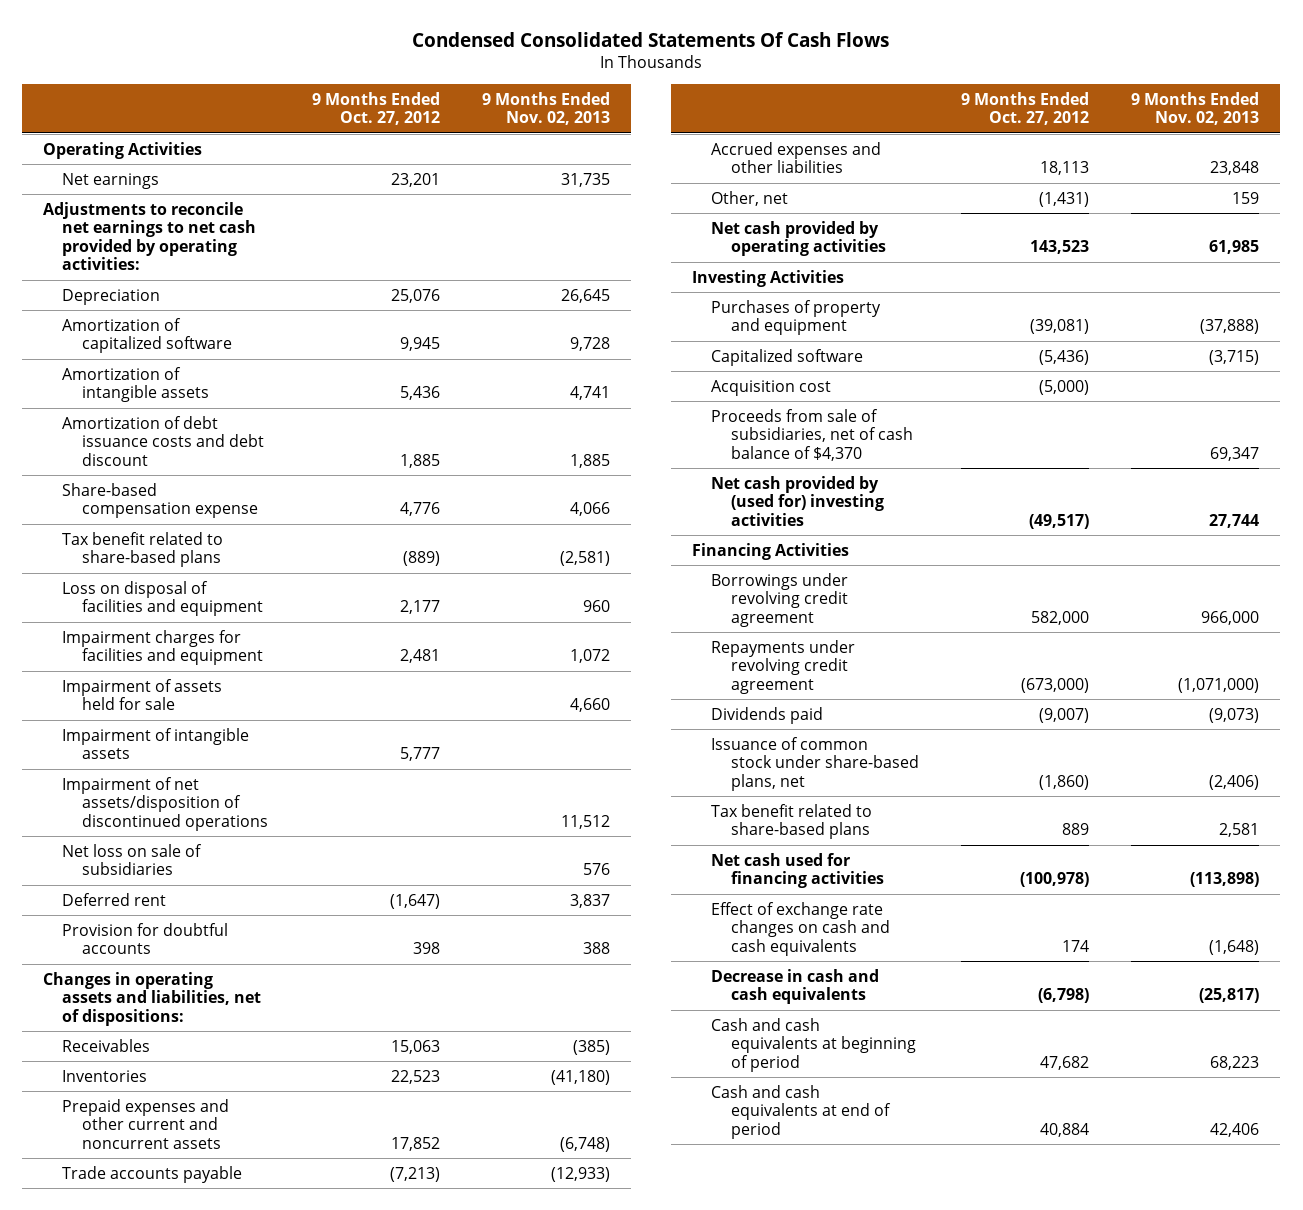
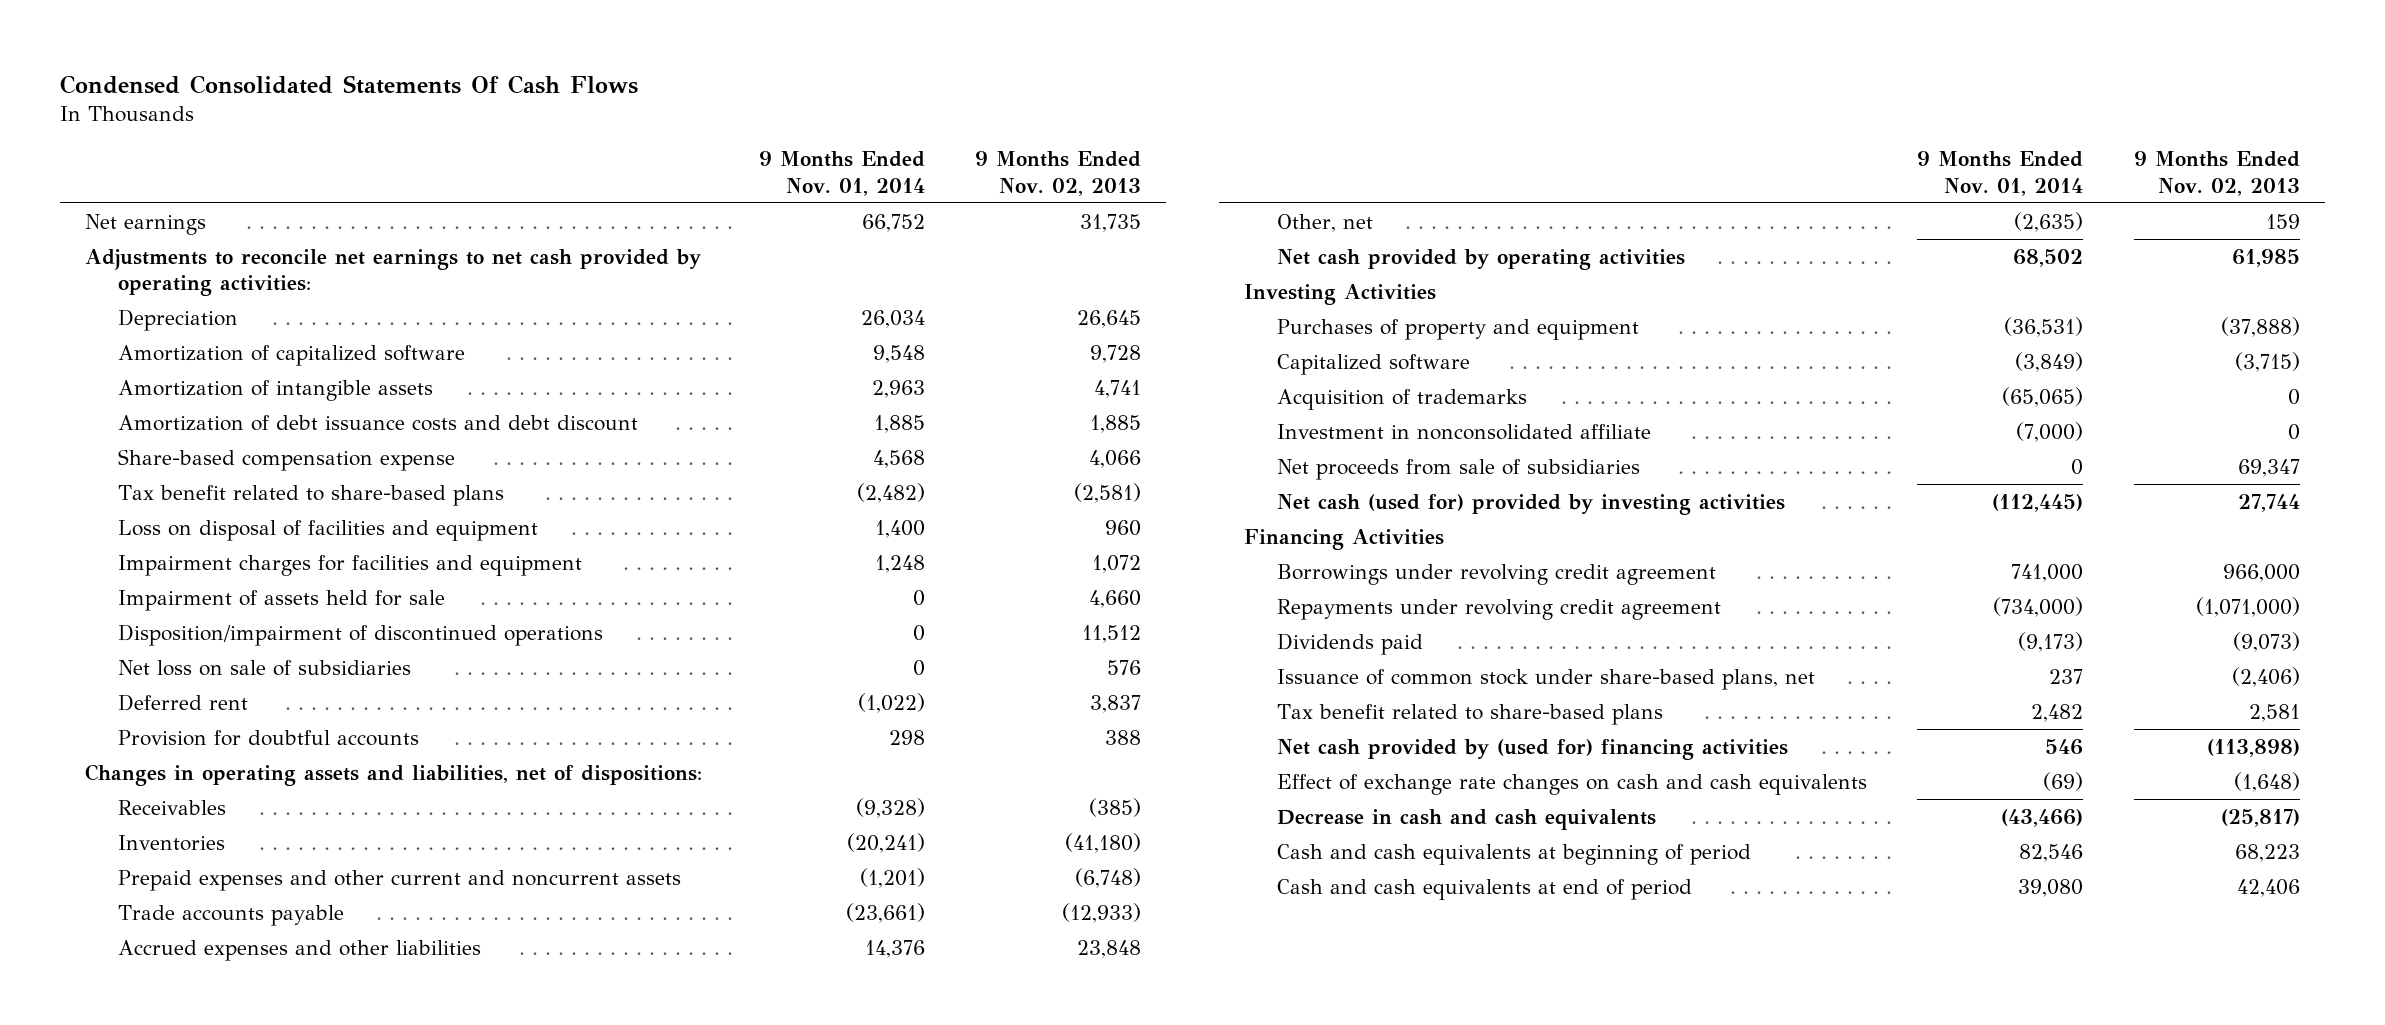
- | 9 Months Ended Oct. 27, 2012 | 9 Months Ended Nov. 02, 2013
+ | 9 Months Ended Nov. 01, 2014 | 9 Months Ended Nov. 02, 2013
- Operating Activities
- Impairment of intangible assets | 5,777 |
- Impairment of net assets/disposition of discontinued operations | | 11,512
+ Disposition/impairment of discontinued operations | 0 | 11,512
- Acquisition cost | (5,000) |
- Proceeds from sale of subsidiaries, net of cash balance of $4,370 | | 69,347
- Net cash provided by (used for) investing activities | (49,517) | 27,744
+ Acquisition of trademarks | (65,065) | 0
+ Investment in nonconsolidated affiliate | (7,000) | 0
+ Net proceeds from sale of subsidiaries | 0 | 69,347
+ Net cash (used for) provided by investing activities | (112,445) | 27,744
- Net cash used for financing activities | (100,978) | (113,898)
+ Net cash provided by (used for) financing activities | 546 | (113,898)

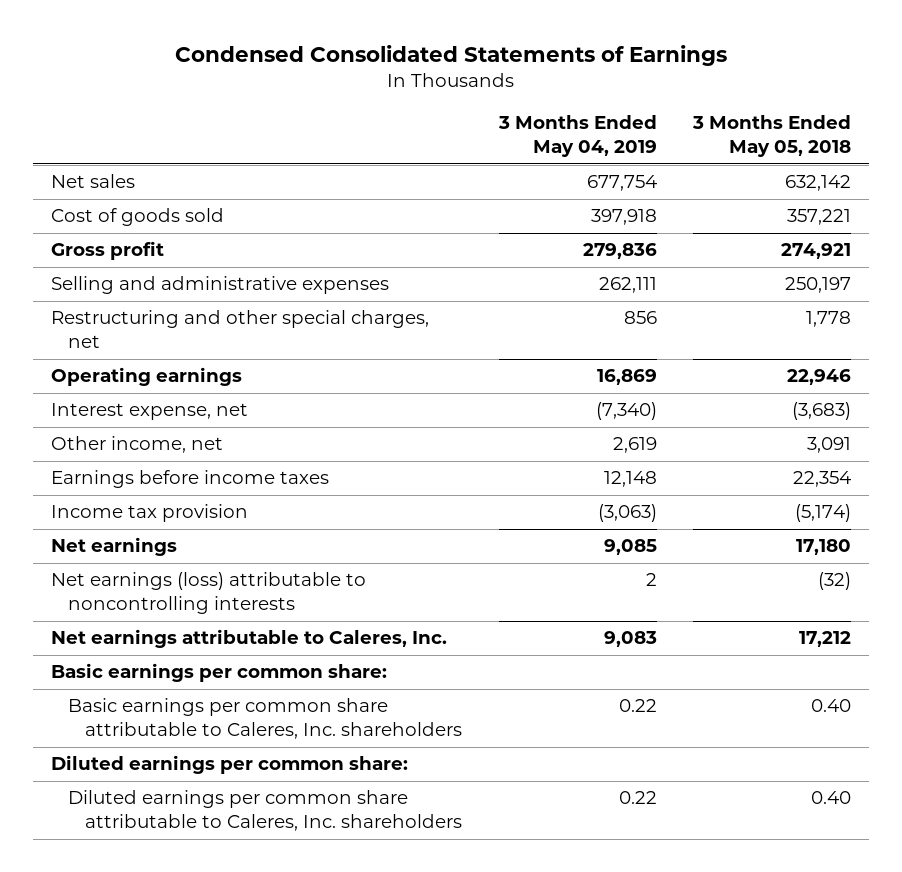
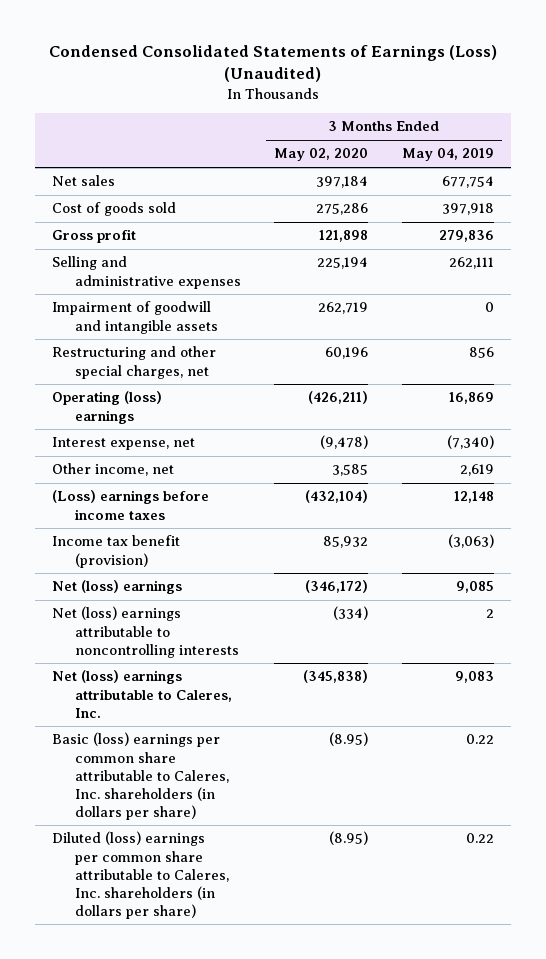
- Condensed Consolidated Statements of Earnings
+ Condensed Consolidated Statements of Earnings (Loss) (Unaudited)
- | 3 Months Ended May 04, 2019 | 3 Months Ended May 05, 2018
+ | 3 Months Ended May 02, 2020 | 3 Months Ended May 04, 2019
+ Impairment of goodwill and intangible assets | 262,719 | 0
- Operating earnings | 16,869 | 22,946
+ Operating (loss) earnings | (426,211) | 16,869
- Earnings before income taxes | 12,148 | 22,354
- Income tax provision | (3,063) | (5,174)
- Net earnings | 9,085 | 17,180
- Net earnings (loss) attributable to noncontrolling interests | 2 | (32)
- Net earnings attributable to Caleres, Inc. | 9,083 | 17,212
- Basic earnings per common share:
- Basic earnings per common share attributable to Caleres, Inc. shareholders | 0.22 | 0.40
- Diluted earnings per common share:
- Diluted earnings per common share attributable to Caleres, Inc. shareholders | 0.22 | 0.40
+ (Loss) earnings before income taxes | (432,104) | 12,148
+ Income tax benefit (provision) | 85,932 | (3,063)
+ Net (loss) earnings | (346,172) | 9,085
+ Net (loss) earnings attributable to noncontrolling interests | (334) | 2
+ Net (loss) earnings attributable to Caleres, Inc. | (345,838) | 9,083
+ Basic (loss) earnings per common share attributable to Caleres, Inc. shareholders (in dollars per share) | (8.95) | 0.22
+ Diluted (loss) earnings per common share attributable to Caleres, Inc. shareholders (in dollars per share) | (8.95) | 0.22

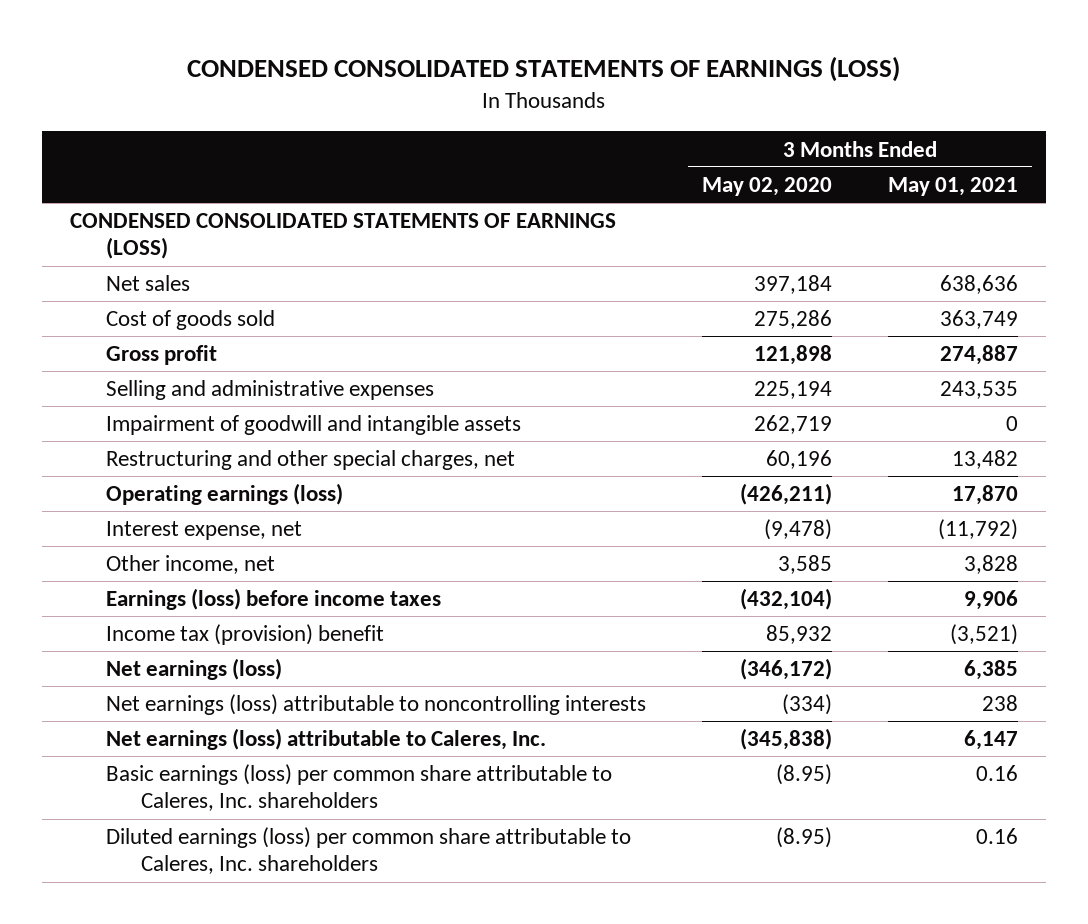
- Condensed Consolidated Statements of Earnings (Loss) (Unaudited)
+ CONDENSED CONSOLIDATED STATEMENTS OF EARNINGS (LOSS)
- | 3 Months Ended May 02, 2020 | 3 Months Ended May 04, 2019
+ | 3 Months Ended May 02, 2020 | 3 Months Ended May 01, 2021
+ CONDENSED CONSOLIDATED STATEMENTS OF EARNINGS (LOSS)
- Operating (loss) earnings | (426,211) | 16,869
+ Operating earnings (loss) | (426,211) | 17,870
- (Loss) earnings before income taxes | (432,104) | 12,148
- Income tax benefit (provision) | 85,932 | (3,063)
- Net (loss) earnings | (346,172) | 9,085
- Net (loss) earnings attributable to noncontrolling interests | (334) | 2
- Net (loss) earnings attributable to Caleres, Inc. | (345,838) | 9,083
- Basic (loss) earnings per common share attributable to Caleres, Inc. shareholders (in dollars per share) | (8.95) | 0.22
- Diluted (loss) earnings per common share attributable to Caleres, Inc. shareholders (in dollars per share) | (8.95) | 0.22
+ Earnings (loss) before income taxes | (432,104) | 9,906
+ Income tax (provision) benefit | 85,932 | (3,521)
+ Net earnings (loss) | (346,172) | 6,385
+ Net earnings (loss) attributable to noncontrolling interests | (334) | 238
+ Net earnings (loss) attributable to Caleres, Inc. | (345,838) | 6,147
+ Basic earnings (loss) per common share attributable to Caleres, Inc. shareholders | (8.95) | 0.16
+ Diluted earnings (loss) per common share attributable to Caleres, Inc. shareholders | (8.95) | 0.16

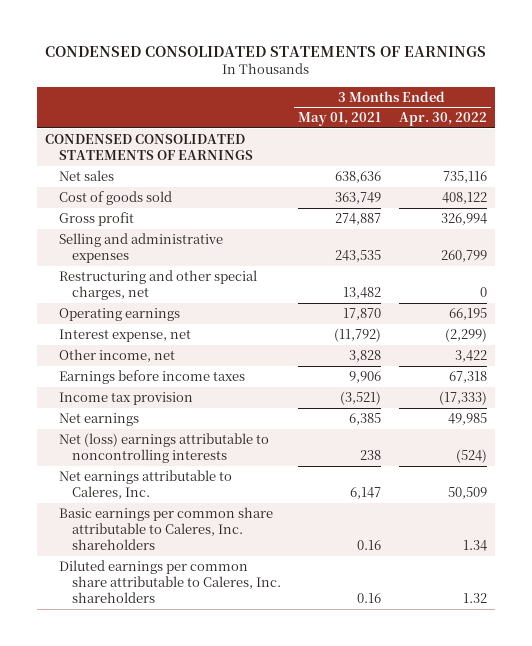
- CONDENSED CONSOLIDATED STATEMENTS OF EARNINGS (LOSS)
+ CONDENSED CONSOLIDATED STATEMENTS OF EARNINGS
- | 3 Months Ended May 02, 2020 | 3 Months Ended May 01, 2021
+ | 3 Months Ended May 01, 2021 | 3 Months Ended Apr. 30, 2022
- CONDENSED CONSOLIDATED STATEMENTS OF EARNINGS (LOSS)
+ CONDENSED CONSOLIDATED STATEMENTS OF EARNINGS
- Impairment of goodwill and intangible assets | 262,719 | 0
- Operating earnings (loss) | (426,211) | 17,870
+ Operating earnings | 17,870 | 66,195
- Earnings (loss) before income taxes | (432,104) | 9,906
- Income tax (provision) benefit | 85,932 | (3,521)
- Net earnings (loss) | (346,172) | 6,385
- Net earnings (loss) attributable to noncontrolling interests | (334) | 238
- Net earnings (loss) attributable to Caleres, Inc. | (345,838) | 6,147
- Basic earnings (loss) per common share attributable to Caleres, Inc. shareholders | (8.95) | 0.16
- Diluted earnings (loss) per common share attributable to Caleres, Inc. shareholders | (8.95) | 0.16
+ Earnings before income taxes | 9,906 | 67,318
+ Income tax provision | (3,521) | (17,333)
+ Net earnings | 6,385 | 49,985
+ Net (loss) earnings attributable to noncontrolling interests | 238 | (524)
+ Net earnings attributable to Caleres, Inc. | 6,147 | 50,509
+ Basic earnings per common share attributable to Caleres, Inc. shareholders | 0.16 | 1.34
+ Diluted earnings per common share attributable to Caleres, Inc. shareholders | 0.16 | 1.32

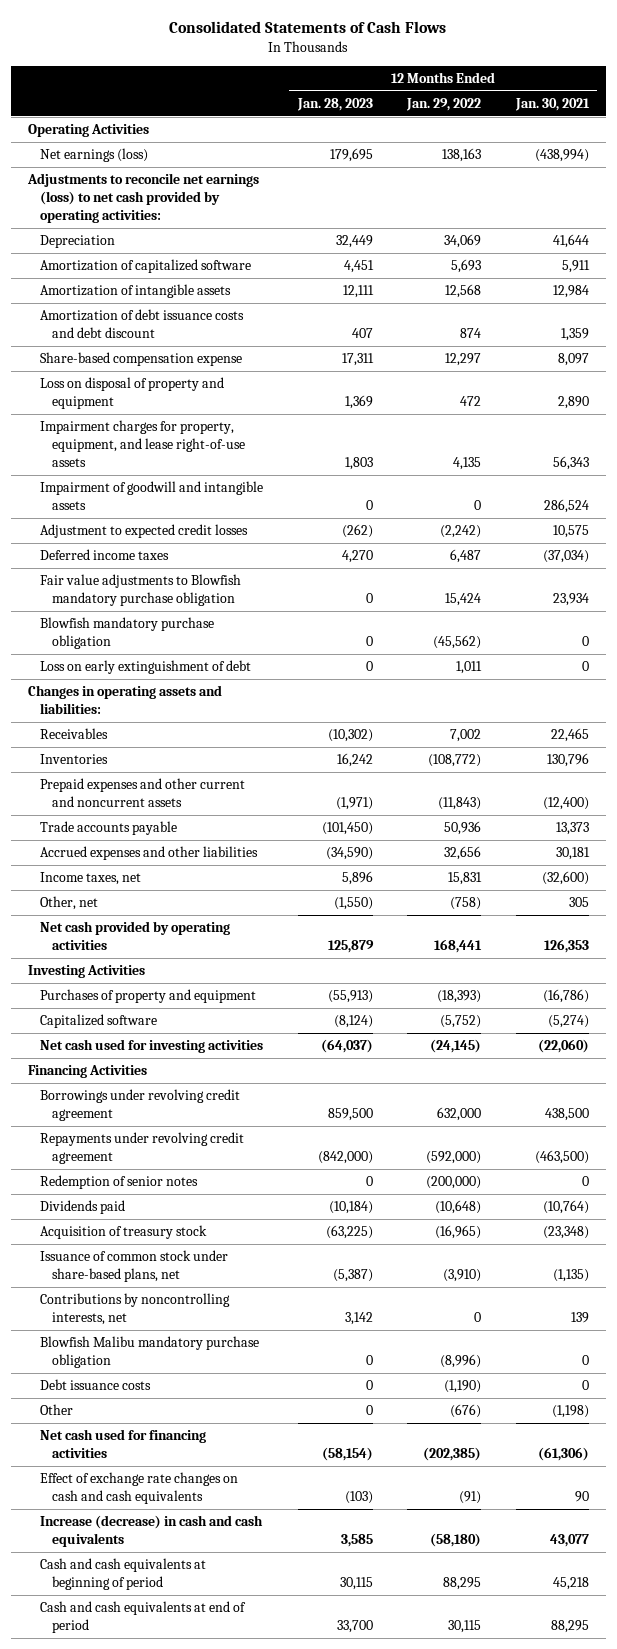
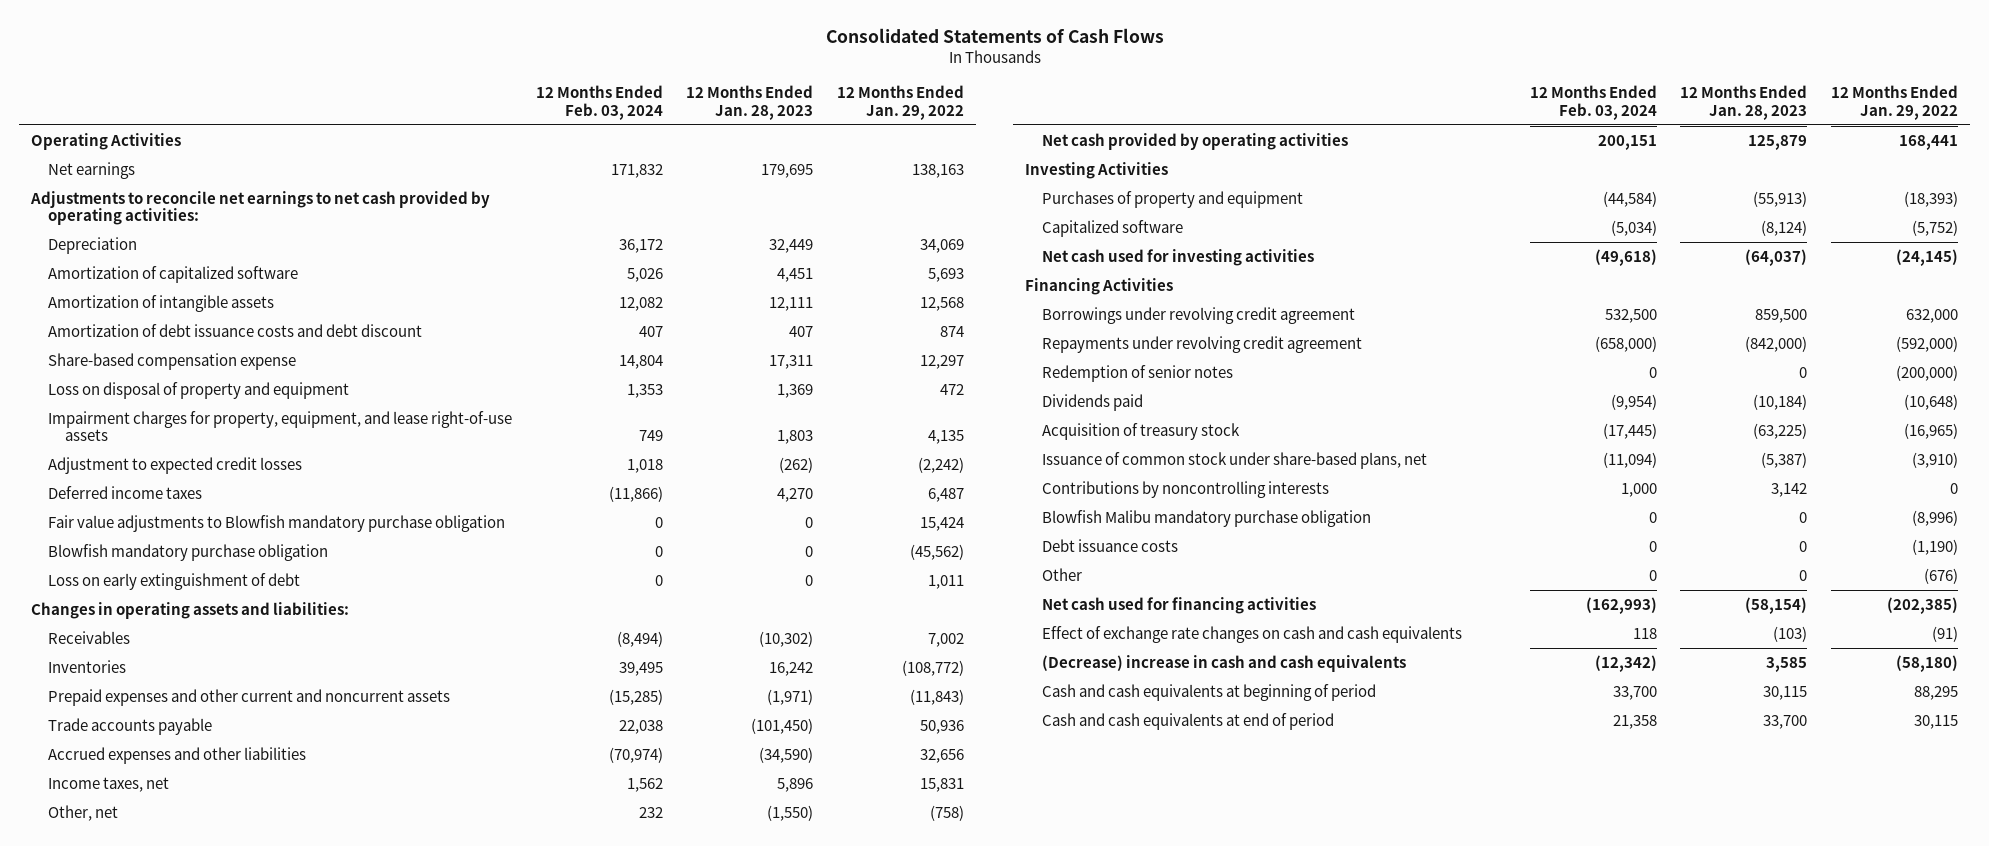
- | 12 Months Ended Jan. 28, 2023 | 12 Months Ended Jan. 29, 2022 | 12 Months Ended Jan. 30, 2021
+ | 12 Months Ended Feb. 03, 2024 | 12 Months Ended Jan. 28, 2023 | 12 Months Ended Jan. 29, 2022
- Net earnings (loss) | 179,695 | 138,163 | (438,994)
- Adjustments to reconcile net earnings (loss) to net cash provided by operating activities:
+ Net earnings | 171,832 | 179,695 | 138,163
+ Adjustments to reconcile net earnings to net cash provided by operating activities:
- Impairment of goodwill and intangible assets | 0 | 0 | 286,524
- Contributions by noncontrolling interests, net | 3,142 | 0 | 139
+ Contributions by noncontrolling interests | 1,000 | 3,142 | 0
- Increase (decrease) in cash and cash equivalents | 3,585 | (58,180) | 43,077
+ (Decrease) increase in cash and cash equivalents | (12,342) | 3,585 | (58,180)

